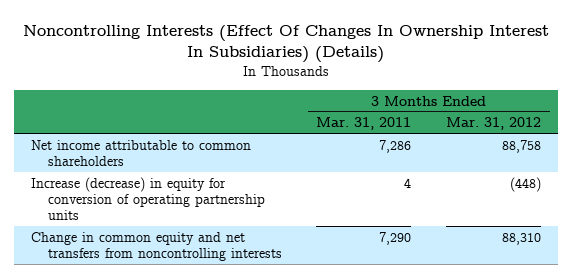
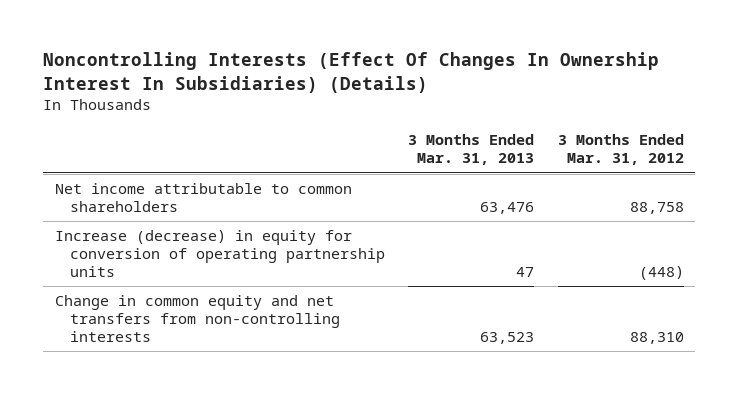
- | 3 Months Ended Mar. 31, 2011 | 3 Months Ended Mar. 31, 2012
+ | 3 Months Ended Mar. 31, 2013 | 3 Months Ended Mar. 31, 2012
- Change in common equity and net transfers from noncontrolling interests | 7,290 | 88,310
+ Change in common equity and net transfers from non-controlling interests | 63,523 | 88,310

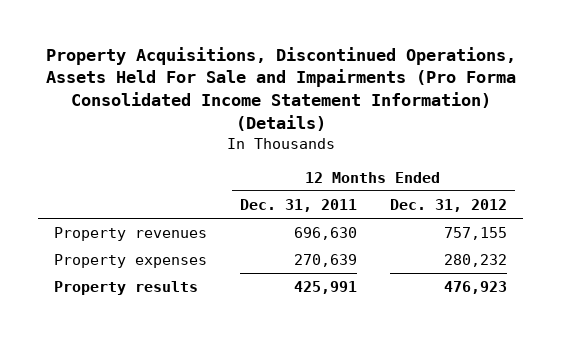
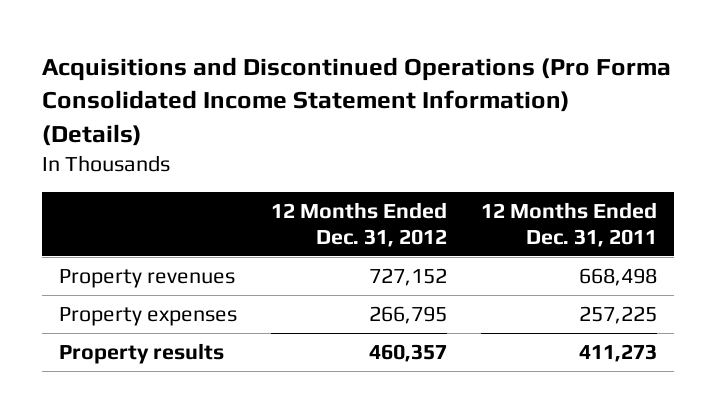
- Property Acquisitions, Discontinued Operations, Assets Held For Sale and Impairments (Pro Forma Consolidated Income Statement Information) (Details)
+ Acquisitions and Discontinued Operations (Pro Forma Consolidated Income Statement Information) (Details)
- | 12 Months Ended Dec. 31, 2011 | 12 Months Ended Dec. 31, 2012
+ | 12 Months Ended Dec. 31, 2012 | 12 Months Ended Dec. 31, 2011
- Property revenues | 696,630 | 757,155
- Property expenses | 270,639 | 280,232
- Property results | 425,991 | 476,923
+ Property revenues | 727,152 | 668,498
+ Property expenses | 266,795 | 257,225
+ Property results | 460,357 | 411,273

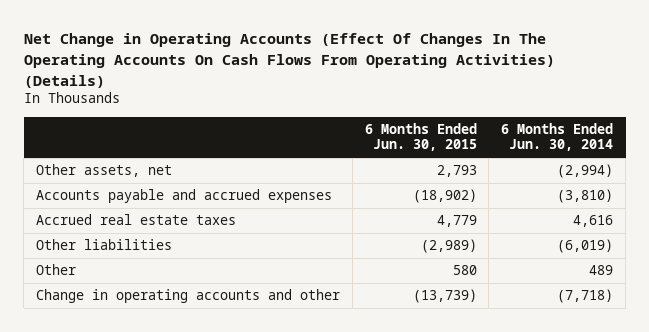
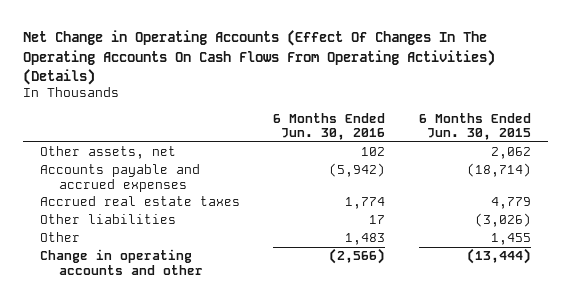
- | 6 Months Ended Jun. 30, 2015 | 6 Months Ended Jun. 30, 2014
+ | 6 Months Ended Jun. 30, 2016 | 6 Months Ended Jun. 30, 2015
- Other assets, net | 2,793 | (2,994)
- Accounts payable and accrued expenses | (18,902) | (3,810)
+ Other assets, net | 102 | 2,062
+ Accounts payable and accrued expenses | (5,942) | (18,714)
- Other liabilities | (2,989) | (6,019)
- Other | 580 | 489
- Change in operating accounts and other | (13,739) | (7,718)
+ Other liabilities | 17 | (3,026)
+ Other | 1,483 | 1,455
+ Change in operating accounts and other | (2,566) | (13,444)

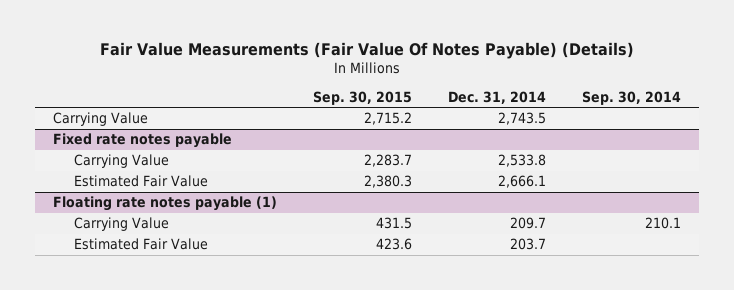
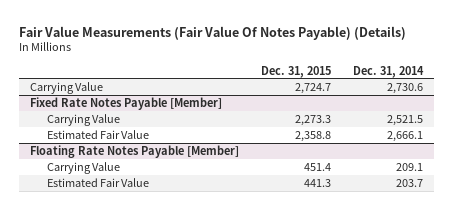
- | Sep. 30, 2015 | Dec. 31, 2014 | Sep. 30, 2014
+ | Dec. 31, 2015 | Dec. 31, 2014
- Carrying Value | 2,715.2 | 2,743.5 |
- Fixed rate notes payable
- Carrying Value | 2,283.7 | 2,533.8 |
+ Carrying Value | 2,724.7 | 2,730.6
+ Fixed Rate Notes Payable [Member]
+ Carrying Value | 2,273.3 | 2,521.5
- Floating rate notes payable (1)
- Carrying Value | 431.5 | 209.7 | 210.1
+ Floating Rate Notes Payable [Member]
+ Carrying Value | 451.4 | 209.1

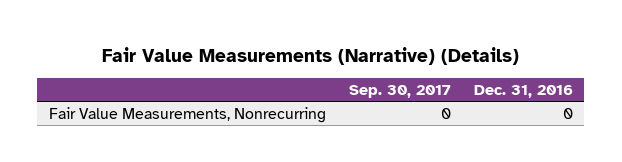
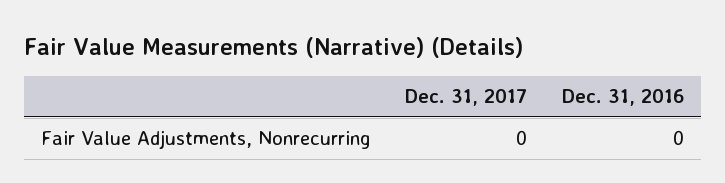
- | Sep. 30, 2017 | Dec. 31, 2016
+ | Dec. 31, 2017 | Dec. 31, 2016
- Fair Value Measurements, Nonrecurring | 0 | 0
+ Fair Value Adjustments, Nonrecurring | 0 | 0

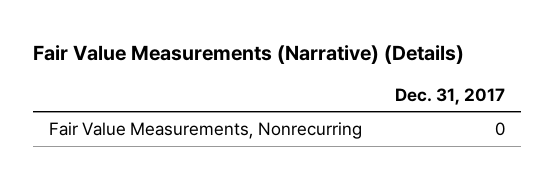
- | Dec. 31, 2017 | Dec. 31, 2016
+ | Dec. 31, 2017
- Fair Value Adjustments, Nonrecurring | 0 | 0
+ Fair Value Measurements, Nonrecurring | 0

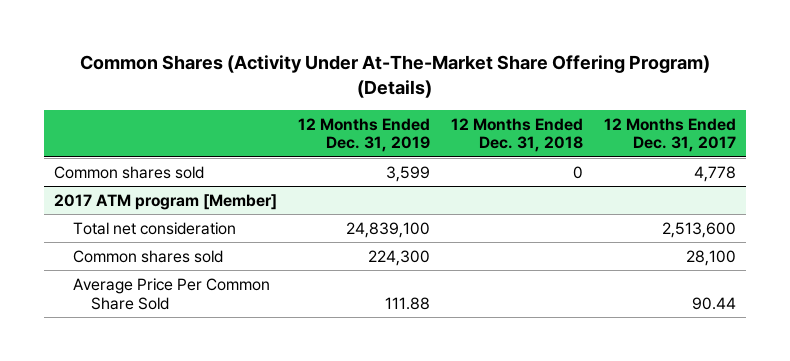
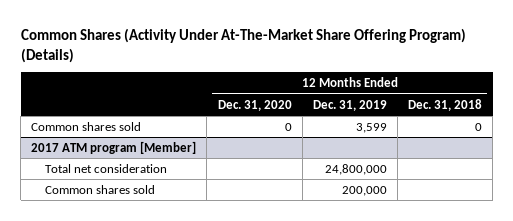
- | 12 Months Ended Dec. 31, 2019 | 12 Months Ended Dec. 31, 2018 | 12 Months Ended Dec. 31, 2017
+ | 12 Months Ended Dec. 31, 2020 | 12 Months Ended Dec. 31, 2019 | 12 Months Ended Dec. 31, 2018
@ 2017 ATM program [Member]
- Total net consideration | 24,839,100 | | 2,513,600
- Common shares sold | 224,300 | | 28,100
- Average Price Per Common Share Sold | 111.88 | | 90.44
+ Total net consideration | | 24,800,000 |
+ Common shares sold | | 200,000 |

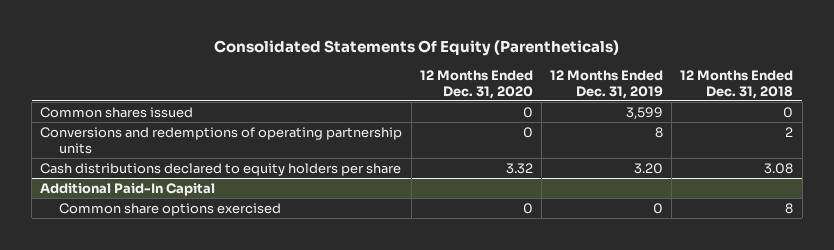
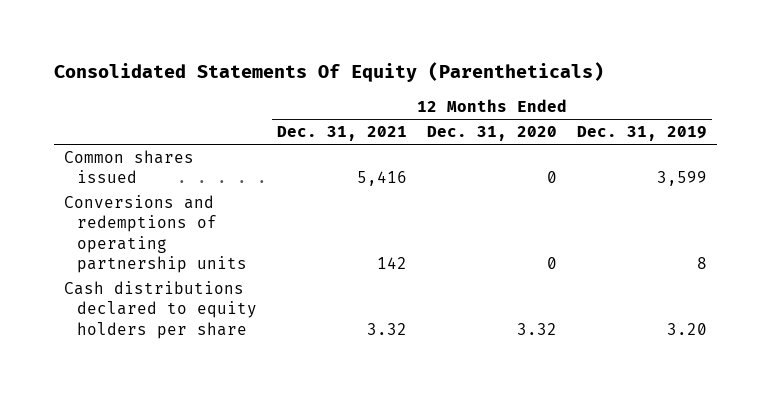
- | 12 Months Ended Dec. 31, 2020 | 12 Months Ended Dec. 31, 2019 | 12 Months Ended Dec. 31, 2018
+ | 12 Months Ended Dec. 31, 2021 | 12 Months Ended Dec. 31, 2020 | 12 Months Ended Dec. 31, 2019
- Additional Paid-In Capital
- Common share options exercised | 0 | 0 | 8

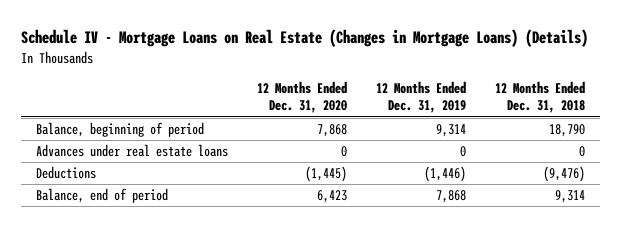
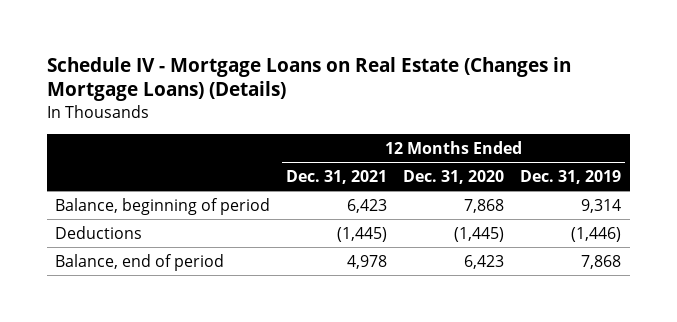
- | 12 Months Ended Dec. 31, 2020 | 12 Months Ended Dec. 31, 2019 | 12 Months Ended Dec. 31, 2018
+ | 12 Months Ended Dec. 31, 2021 | 12 Months Ended Dec. 31, 2020 | 12 Months Ended Dec. 31, 2019
- Advances under real estate loans | 0 | 0 | 0

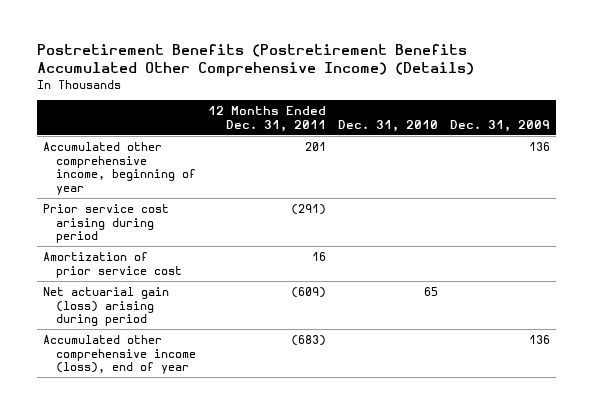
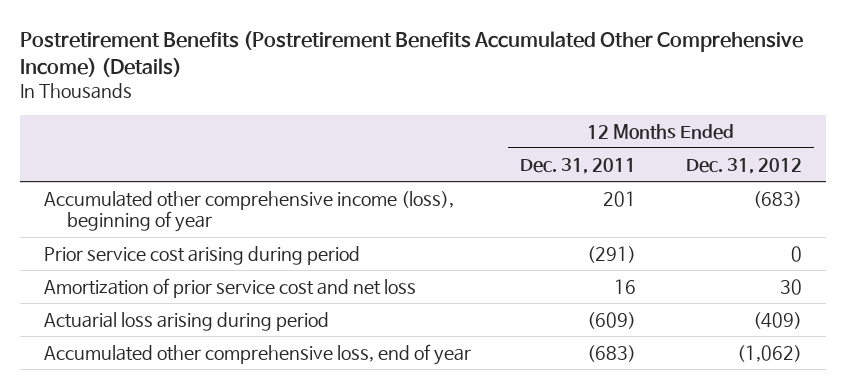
- | 12 Months Ended Dec. 31, 2011 | Dec. 31, 2010 | Dec. 31, 2009
+ | 12 Months Ended Dec. 31, 2011 | 12 Months Ended Dec. 31, 2012
- Accumulated other comprehensive income, beginning of year | 201 | | 136
+ Accumulated other comprehensive income (loss), beginning of year | 201 | (683)
- Amortization of prior service cost | 16 | |
- Net actuarial gain (loss) arising during period | (609) | 65 |
- Accumulated other comprehensive income (loss), end of year | (683) | | 136
+ Amortization of prior service cost and net loss | 16 | 30
+ Actuarial loss arising during period | (609) | (409)
+ Accumulated other comprehensive loss, end of year | (683) | (1,062)

